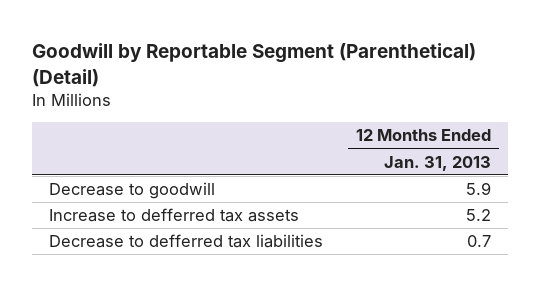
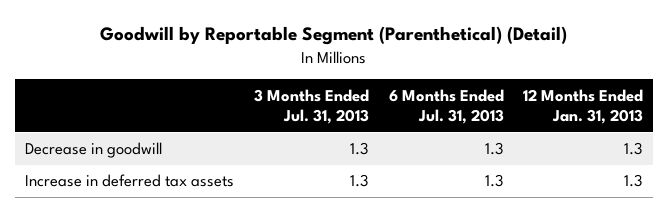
- | 12 Months Ended Jan. 31, 2013
+ | 3 Months Ended Jul. 31, 2013 | 6 Months Ended Jul. 31, 2013 | 12 Months Ended Jan. 31, 2013
- Decrease to goodwill | 5.9
- Increase to defferred tax assets | 5.2
- Decrease to defferred tax liabilities | 0.7
+ Decrease in goodwill | 1.3 | 1.3 | 1.3
+ Increase in deferred tax assets | 1.3 | 1.3 | 1.3

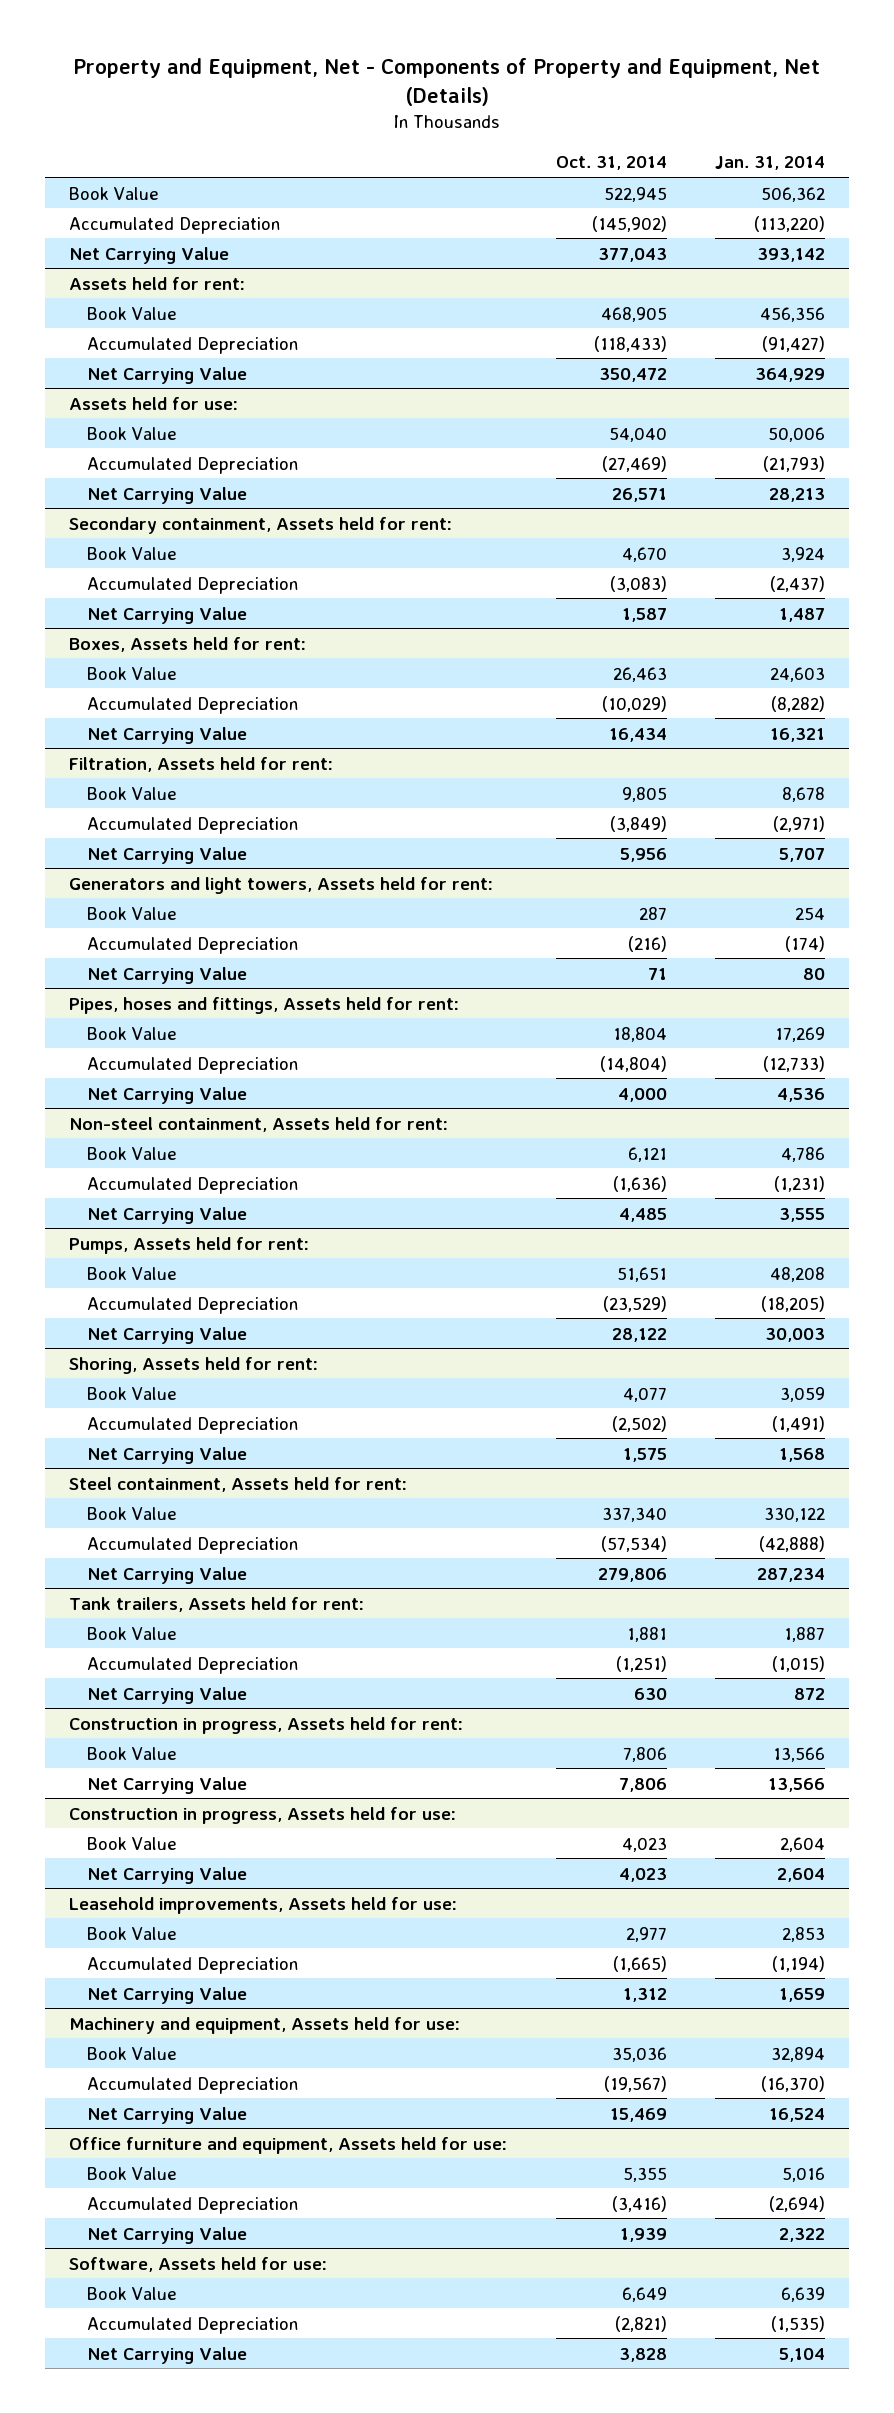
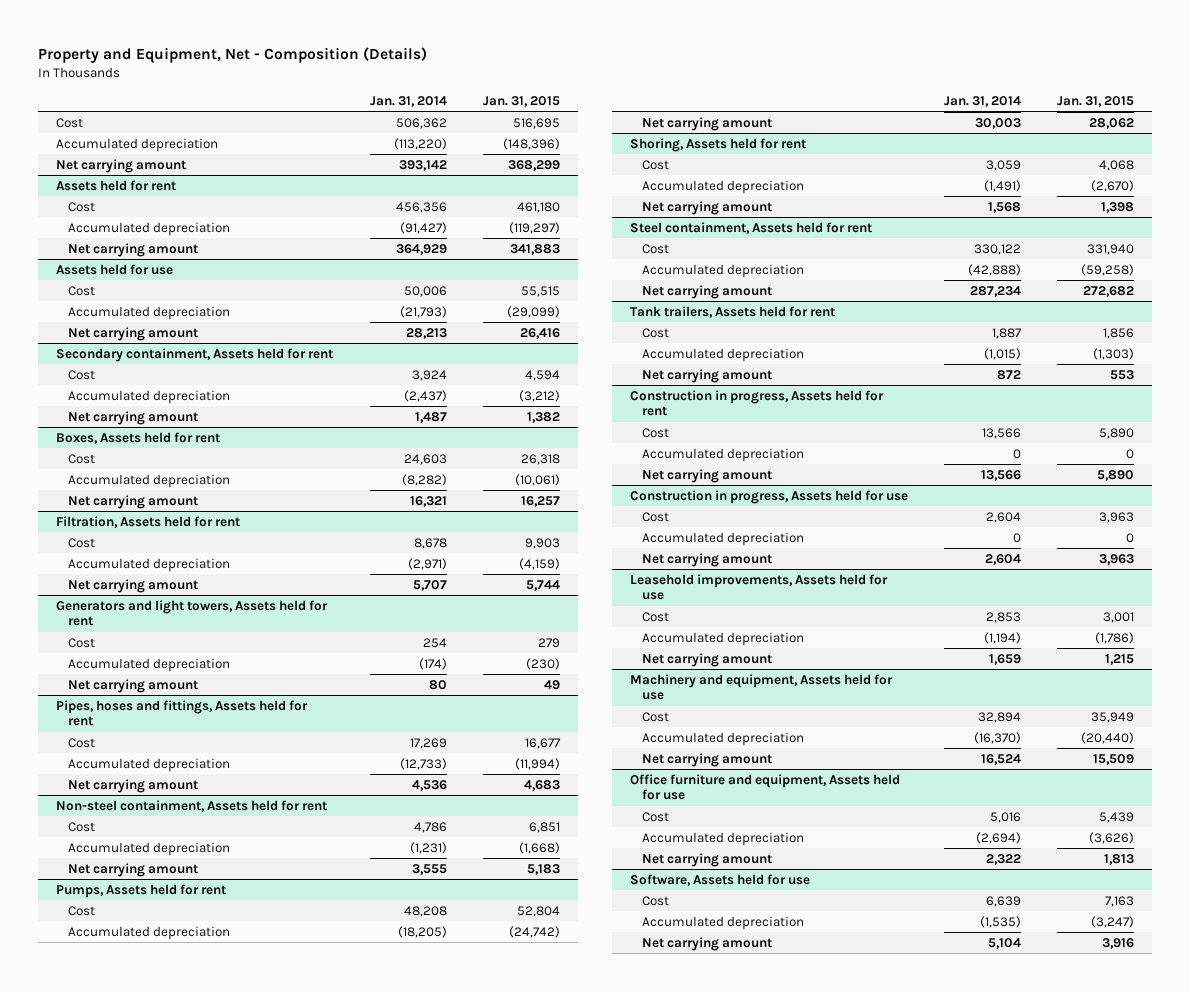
- Property and Equipment, Net - Components of Property and Equipment, Net (Details)
+ Property and Equipment, Net - Composition (Details)
- | Oct. 31, 2014 | Jan. 31, 2014
+ | Jan. 31, 2014 | Jan. 31, 2015
- Book Value | 522,945 | 506,362
- Accumulated Depreciation | (145,902) | (113,220)
- Net Carrying Value | 377,043 | 393,142
- Assets held for rent:
- Book Value | 468,905 | 456,356
- Accumulated Depreciation | (118,433) | (91,427)
- Net Carrying Value | 350,472 | 364,929
- Assets held for use:
- Book Value | 54,040 | 50,006
- Accumulated Depreciation | (27,469) | (21,793)
- Net Carrying Value | 26,571 | 28,213
- Secondary containment, Assets held for rent:
- Book Value | 4,670 | 3,924
- Accumulated Depreciation | (3,083) | (2,437)
- Net Carrying Value | 1,587 | 1,487
- Boxes, Assets held for rent:
- Book Value | 26,463 | 24,603
- Accumulated Depreciation | (10,029) | (8,282)
- Net Carrying Value | 16,434 | 16,321
- Filtration, Assets held for rent:
- Book Value | 9,805 | 8,678
- Accumulated Depreciation | (3,849) | (2,971)
- Net Carrying Value | 5,956 | 5,707
- Generators and light towers, Assets held for rent:
- Book Value | 287 | 254
- Accumulated Depreciation | (216) | (174)
- Net Carrying Value | 71 | 80
- Pipes, hoses and fittings, Assets held for rent:
- Book Value | 18,804 | 17,269
- Accumulated Depreciation | (14,804) | (12,733)
- Net Carrying Value | 4,000 | 4,536
- Non-steel containment, Assets held for rent:
- Book Value | 6,121 | 4,786
- Accumulated Depreciation | (1,636) | (1,231)
- Net Carrying Value | 4,485 | 3,555
- Pumps, Assets held for rent:
- Book Value | 51,651 | 48,208
- Accumulated Depreciation | (23,529) | (18,205)
- Net Carrying Value | 28,122 | 30,003
- Shoring, Assets held for rent:
- Book Value | 4,077 | 3,059
- Accumulated Depreciation | (2,502) | (1,491)
- Net Carrying Value | 1,575 | 1,568
- Steel containment, Assets held for rent:
- Book Value | 337,340 | 330,122
- Accumulated Depreciation | (57,534) | (42,888)
- Net Carrying Value | 279,806 | 287,234
- Tank trailers, Assets held for rent:
- Book Value | 1,881 | 1,887
- Accumulated Depreciation | (1,251) | (1,015)
- Net Carrying Value | 630 | 872
- Construction in progress, Assets held for rent:
- Book Value | 7,806 | 13,566
- Net Carrying Value | 7,806 | 13,566
- Construction in progress, Assets held for use:
- Book Value | 4,023 | 2,604
- Net Carrying Value | 4,023 | 2,604
- Leasehold improvements, Assets held for use:
- Book Value | 2,977 | 2,853
- Accumulated Depreciation | (1,665) | (1,194)
- Net Carrying Value | 1,312 | 1,659
- Machinery and equipment, Assets held for use:
- Book Value | 35,036 | 32,894
- Accumulated Depreciation | (19,567) | (16,370)
- Net Carrying Value | 15,469 | 16,524
- Office furniture and equipment, Assets held for use:
- Book Value | 5,355 | 5,016
- Accumulated Depreciation | (3,416) | (2,694)
- Net Carrying Value | 1,939 | 2,322
- Software, Assets held for use:
- Book Value | 6,649 | 6,639
- Accumulated Depreciation | (2,821) | (1,535)
- Net Carrying Value | 3,828 | 5,104
+ Cost | 506,362 | 516,695
+ Accumulated depreciation | (113,220) | (148,396)
+ Net carrying amount | 393,142 | 368,299
+ Assets held for rent
+ Cost | 456,356 | 461,180
+ Accumulated depreciation | (91,427) | (119,297)
+ Net carrying amount | 364,929 | 341,883
+ Assets held for use
+ Cost | 50,006 | 55,515
+ Accumulated depreciation | (21,793) | (29,099)
+ Net carrying amount | 28,213 | 26,416
+ Secondary containment, Assets held for rent
+ Cost | 3,924 | 4,594
+ Accumulated depreciation | (2,437) | (3,212)
+ Net carrying amount | 1,487 | 1,382
+ Boxes, Assets held for rent
+ Cost | 24,603 | 26,318
+ Accumulated depreciation | (8,282) | (10,061)
+ Net carrying amount | 16,321 | 16,257
+ Filtration, Assets held for rent
+ Cost | 8,678 | 9,903
+ Accumulated depreciation | (2,971) | (4,159)
+ Net carrying amount | 5,707 | 5,744
+ Generators and light towers, Assets held for rent
+ Cost | 254 | 279
+ Accumulated depreciation | (174) | (230)
+ Net carrying amount | 80 | 49
+ Pipes, hoses and fittings, Assets held for rent
+ Cost | 17,269 | 16,677
+ Accumulated depreciation | (12,733) | (11,994)
+ Net carrying amount | 4,536 | 4,683
+ Non-steel containment, Assets held for rent
+ Cost | 4,786 | 6,851
+ Accumulated depreciation | (1,231) | (1,668)
+ Net carrying amount | 3,555 | 5,183
+ Pumps, Assets held for rent
+ Cost | 48,208 | 52,804
+ Accumulated depreciation | (18,205) | (24,742)
+ Net carrying amount | 30,003 | 28,062
+ Shoring, Assets held for rent
+ Cost | 3,059 | 4,068
+ Accumulated depreciation | (1,491) | (2,670)
+ Net carrying amount | 1,568 | 1,398
+ Steel containment, Assets held for rent
+ Cost | 330,122 | 331,940
+ Accumulated depreciation | (42,888) | (59,258)
+ Net carrying amount | 287,234 | 272,682
+ Tank trailers, Assets held for rent
+ Cost | 1,887 | 1,856
+ Accumulated depreciation | (1,015) | (1,303)
+ Net carrying amount | 872 | 553
+ Construction in progress, Assets held for rent
+ Cost | 13,566 | 5,890
+ Accumulated depreciation | 0 | 0
+ Net carrying amount | 13,566 | 5,890
+ Construction in progress, Assets held for use
+ Cost | 2,604 | 3,963
+ Accumulated depreciation | 0 | 0
+ Net carrying amount | 2,604 | 3,963
+ Leasehold improvements, Assets held for use
+ Cost | 2,853 | 3,001
+ Accumulated depreciation | (1,194) | (1,786)
+ Net carrying amount | 1,659 | 1,215
+ Machinery and equipment, Assets held for use
+ Cost | 32,894 | 35,949
+ Accumulated depreciation | (16,370) | (20,440)
+ Net carrying amount | 16,524 | 15,509
+ Office furniture and equipment, Assets held for use
+ Cost | 5,016 | 5,439
+ Accumulated depreciation | (2,694) | (3,626)
+ Net carrying amount | 2,322 | 1,813
+ Software, Assets held for use
+ Cost | 6,639 | 7,163
+ Accumulated depreciation | (1,535) | (3,247)
+ Net carrying amount | 5,104 | 3,916

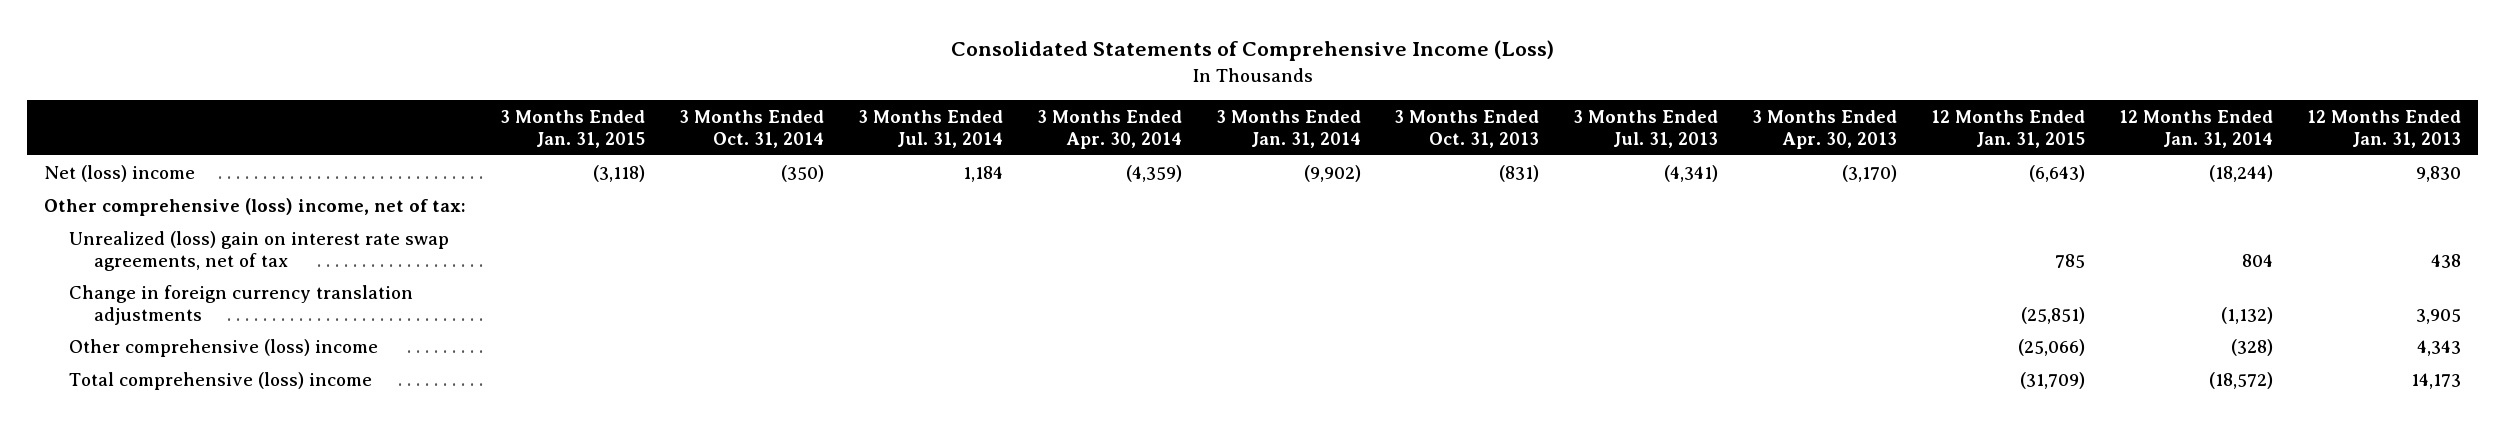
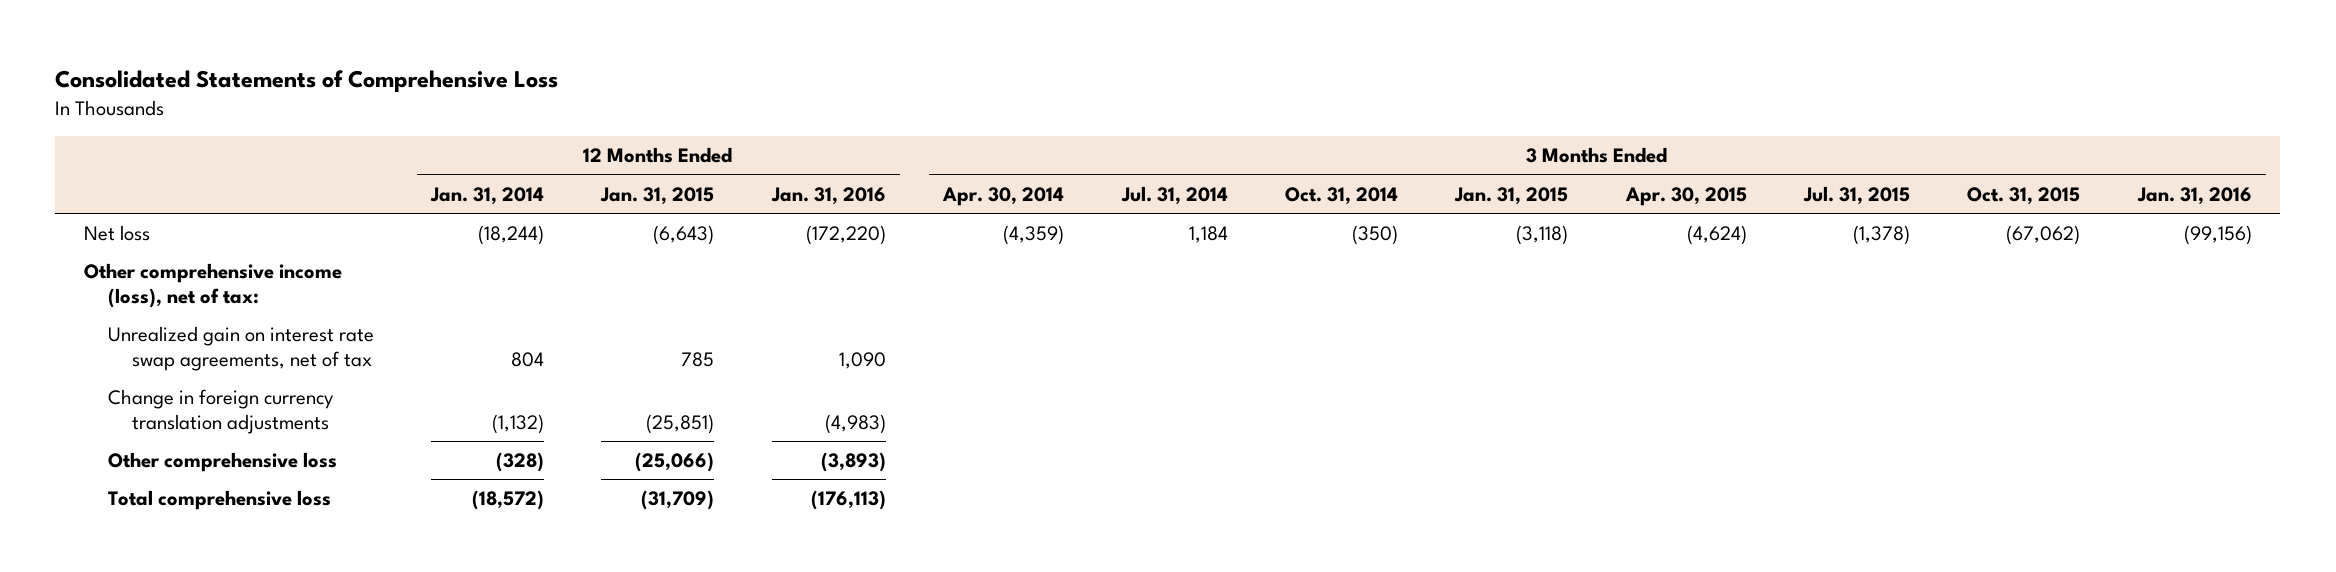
- Consolidated Statements of Comprehensive Income (Loss)
+ Consolidated Statements of Comprehensive Loss
- | 3 Months Ended Jan. 31, 2015 | 3 Months Ended Oct. 31, 2014 | 3 Months Ended Jul. 31, 2014 | 3 Months Ended Apr. 30, 2014 | 3 Months Ended Jan. 31, 2014 | 3 Months Ended Oct. 31, 2013 | 3 Months Ended Jul. 31, 2013 | 3 Months Ended Apr. 30, 2013 | 12 Months Ended Jan. 31, 2015 | 12 Months Ended Jan. 31, 2014 | 12 Months Ended Jan. 31, 2013
+ | 12 Months Ended Jan. 31, 2014 | 12 Months Ended Jan. 31, 2015 | 12 Months Ended Jan. 31, 2016 | 3 Months Ended Apr. 30, 2014 | 3 Months Ended Jul. 31, 2014 | 3 Months Ended Oct. 31, 2014 | 3 Months Ended Jan. 31, 2015 | 3 Months Ended Apr. 30, 2015 | 3 Months Ended Jul. 31, 2015 | 3 Months Ended Oct. 31, 2015 | 3 Months Ended Jan. 31, 2016
- Net (loss) income | (3,118) | (350) | 1,184 | (4,359) | (9,902) | (831) | (4,341) | (3,170) | (6,643) | (18,244) | 9,830
- Other comprehensive (loss) income, net of tax:
- Unrealized (loss) gain on interest rate swap agreements, net of tax | | | | | | | | | 785 | 804 | 438
+ Net loss | (18,244) | (6,643) | (172,220) | (4,359) | 1,184 | (350) | (3,118) | (4,624) | (1,378) | (67,062) | (99,156)
+ Other comprehensive income (loss), net of tax:
+ Unrealized gain on interest rate swap agreements, net of tax | 804 | 785 | 1,090 | | | | | | | |
- Other comprehensive (loss) income | | | | | | | | | (25,066) | (328) | 4,343
- Total comprehensive (loss) income | | | | | | | | | (31,709) | (18,572) | 14,173
+ Other comprehensive loss | (328) | (25,066) | (3,893) | | | | | | | |
+ Total comprehensive loss | (18,572) | (31,709) | (176,113) | | | | | | | |

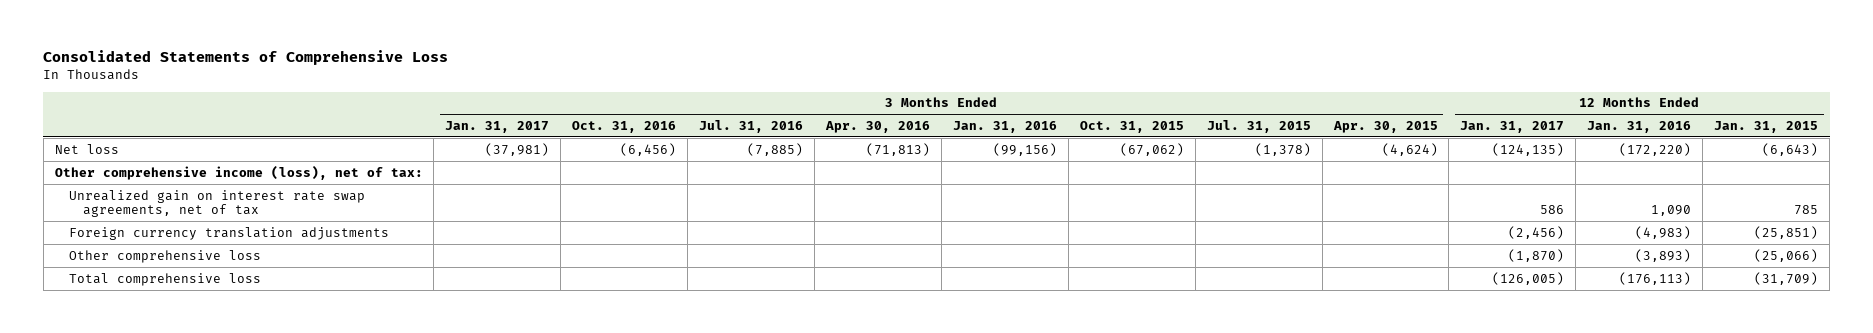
- | 12 Months Ended Jan. 31, 2014 | 12 Months Ended Jan. 31, 2015 | 12 Months Ended Jan. 31, 2016 | 3 Months Ended Apr. 30, 2014 | 3 Months Ended Jul. 31, 2014 | 3 Months Ended Oct. 31, 2014 | 3 Months Ended Jan. 31, 2015 | 3 Months Ended Apr. 30, 2015 | 3 Months Ended Jul. 31, 2015 | 3 Months Ended Oct. 31, 2015 | 3 Months Ended Jan. 31, 2016
+ | 3 Months Ended Jan. 31, 2017 | 3 Months Ended Oct. 31, 2016 | 3 Months Ended Jul. 31, 2016 | 3 Months Ended Apr. 30, 2016 | 3 Months Ended Jan. 31, 2016 | 3 Months Ended Oct. 31, 2015 | 3 Months Ended Jul. 31, 2015 | 3 Months Ended Apr. 30, 2015 | 12 Months Ended Jan. 31, 2017 | 12 Months Ended Jan. 31, 2016 | 12 Months Ended Jan. 31, 2015
- Change in foreign currency translation adjustments | (1,132) | (25,851) | (4,983) | | | | | | | |
+ Foreign currency translation adjustments | | | | | | | | | (2,456) | (4,983) | (25,851)

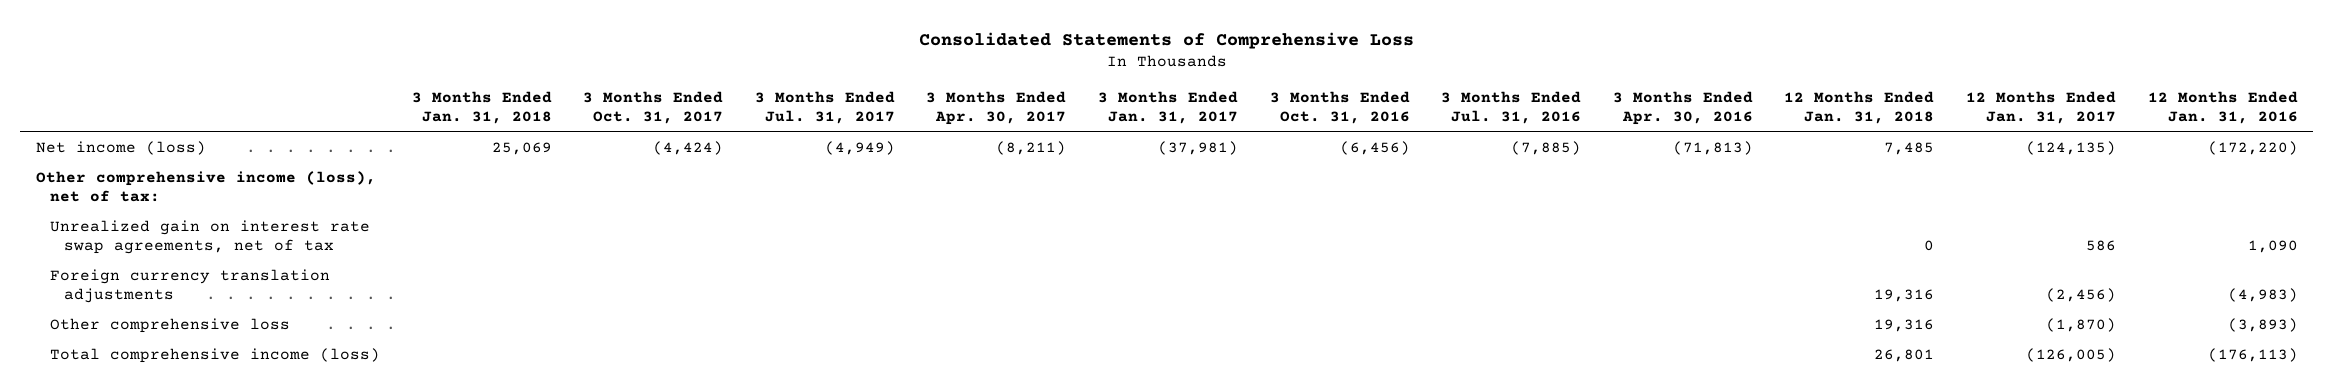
- | 3 Months Ended Jan. 31, 2017 | 3 Months Ended Oct. 31, 2016 | 3 Months Ended Jul. 31, 2016 | 3 Months Ended Apr. 30, 2016 | 3 Months Ended Jan. 31, 2016 | 3 Months Ended Oct. 31, 2015 | 3 Months Ended Jul. 31, 2015 | 3 Months Ended Apr. 30, 2015 | 12 Months Ended Jan. 31, 2017 | 12 Months Ended Jan. 31, 2016 | 12 Months Ended Jan. 31, 2015
+ | 3 Months Ended Jan. 31, 2018 | 3 Months Ended Oct. 31, 2017 | 3 Months Ended Jul. 31, 2017 | 3 Months Ended Apr. 30, 2017 | 3 Months Ended Jan. 31, 2017 | 3 Months Ended Oct. 31, 2016 | 3 Months Ended Jul. 31, 2016 | 3 Months Ended Apr. 30, 2016 | 12 Months Ended Jan. 31, 2018 | 12 Months Ended Jan. 31, 2017 | 12 Months Ended Jan. 31, 2016
- Net loss | (37,981) | (6,456) | (7,885) | (71,813) | (99,156) | (67,062) | (1,378) | (4,624) | (124,135) | (172,220) | (6,643)
+ Net income (loss) | 25,069 | (4,424) | (4,949) | (8,211) | (37,981) | (6,456) | (7,885) | (71,813) | 7,485 | (124,135) | (172,220)
- Total comprehensive loss | | | | | | | | | (126,005) | (176,113) | (31,709)
+ Total comprehensive income (loss) | | | | | | | | | 26,801 | (126,005) | (176,113)

